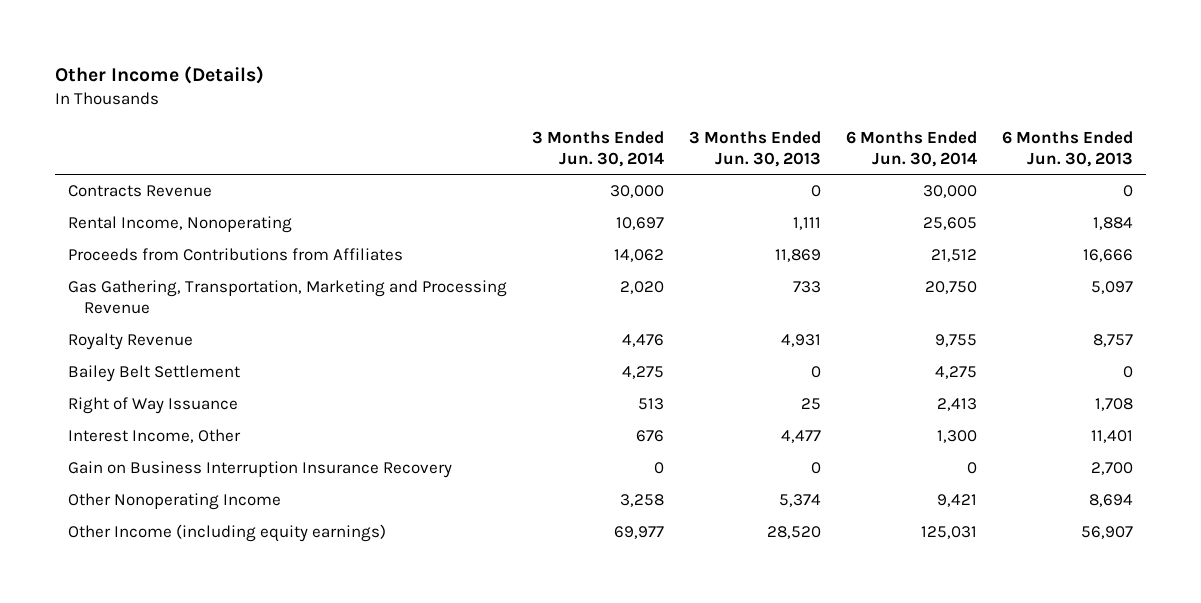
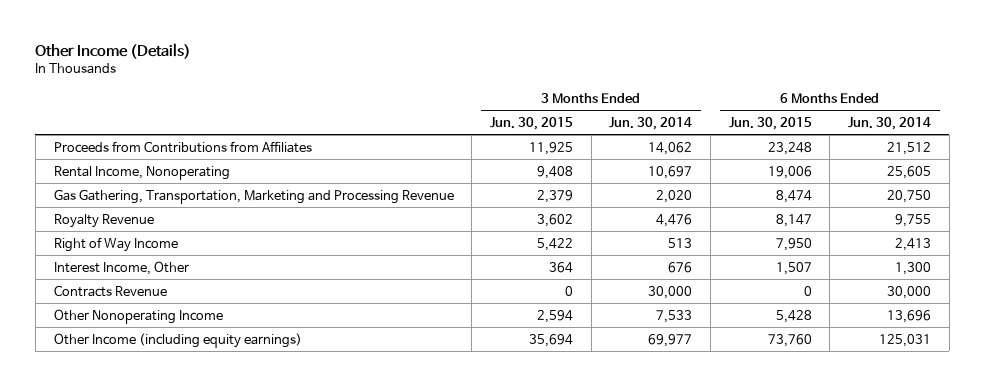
- | 3 Months Ended Jun. 30, 2014 | 3 Months Ended Jun. 30, 2013 | 6 Months Ended Jun. 30, 2014 | 6 Months Ended Jun. 30, 2013
+ | 3 Months Ended Jun. 30, 2015 | 3 Months Ended Jun. 30, 2014 | 6 Months Ended Jun. 30, 2015 | 6 Months Ended Jun. 30, 2014
moved down: Rental Income, Nonoperating | 9,408 | 10,697 | 19,006 | 25,605
- Bailey Belt Settlement | 4,275 | 0 | 4,275 | 0
- Right of Way Issuance | 513 | 25 | 2,413 | 1,708
+ Right of Way Income | 5,422 | 513 | 7,950 | 2,413
- Gain on Business Interruption Insurance Recovery | 0 | 0 | 0 | 2,700
- Other Nonoperating Income | 3,258 | 5,374 | 9,421 | 8,694
moved down: Contracts Revenue | 0 | 30,000 | 0 | 30,000
+ Other Nonoperating Income | 2,594 | 7,533 | 5,428 | 13,696

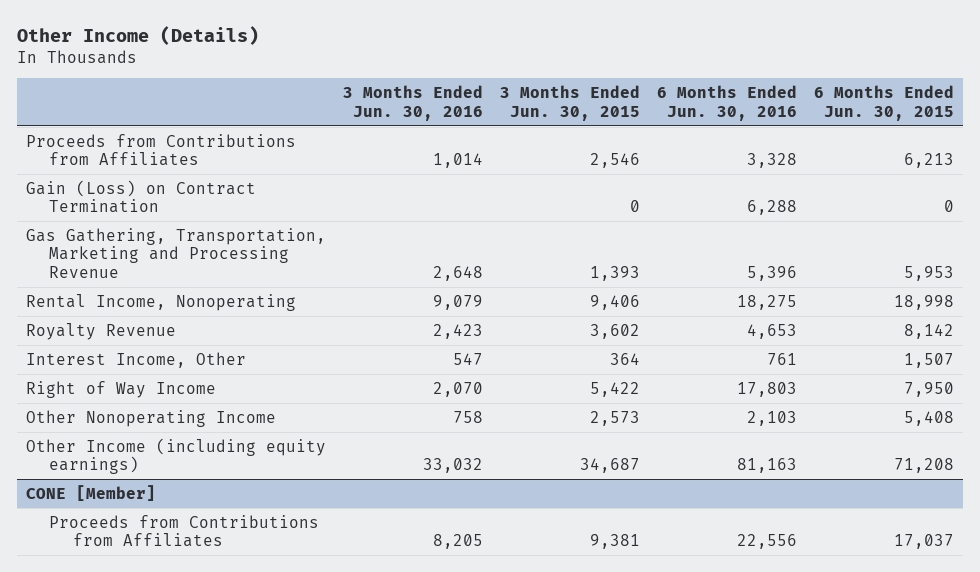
- | 3 Months Ended Jun. 30, 2015 | 3 Months Ended Jun. 30, 2014 | 6 Months Ended Jun. 30, 2015 | 6 Months Ended Jun. 30, 2014
+ | 3 Months Ended Jun. 30, 2016 | 3 Months Ended Jun. 30, 2015 | 6 Months Ended Jun. 30, 2016 | 6 Months Ended Jun. 30, 2015
- Proceeds from Contributions from Affiliates | 11,925 | 14,062 | 23,248 | 21,512
- Rental Income, Nonoperating | 9,408 | 10,697 | 19,006 | 25,605
- Gas Gathering, Transportation, Marketing and Processing Revenue | 2,379 | 2,020 | 8,474 | 20,750
- Royalty Revenue | 3,602 | 4,476 | 8,147 | 9,755
+ Proceeds from Contributions from Affiliates | 1,014 | 2,546 | 3,328 | 6,213
+ Gain (Loss) on Contract Termination | | 0 | 6,288 | 0
+ Gas Gathering, Transportation, Marketing and Processing Revenue | 2,648 | 1,393 | 5,396 | 5,953
+ Rental Income, Nonoperating | 9,079 | 9,406 | 18,275 | 18,998
+ Royalty Revenue | 2,423 | 3,602 | 4,653 | 8,142
- Contracts Revenue | 0 | 30,000 | 0 | 30,000
- Other Nonoperating Income | 2,594 | 7,533 | 5,428 | 13,696
- Other Income (including equity earnings) | 35,694 | 69,977 | 73,760 | 125,031
moved down: Right of Way Income | 2,070 | 5,422 | 17,803 | 7,950
+ Other Nonoperating Income | 758 | 2,573 | 2,103 | 5,408
+ Other Income (including equity earnings) | 33,032 | 34,687 | 81,163 | 71,208
+ CONE [Member]
+ Proceeds from Contributions from Affiliates | 8,205 | 9,381 | 22,556 | 17,037

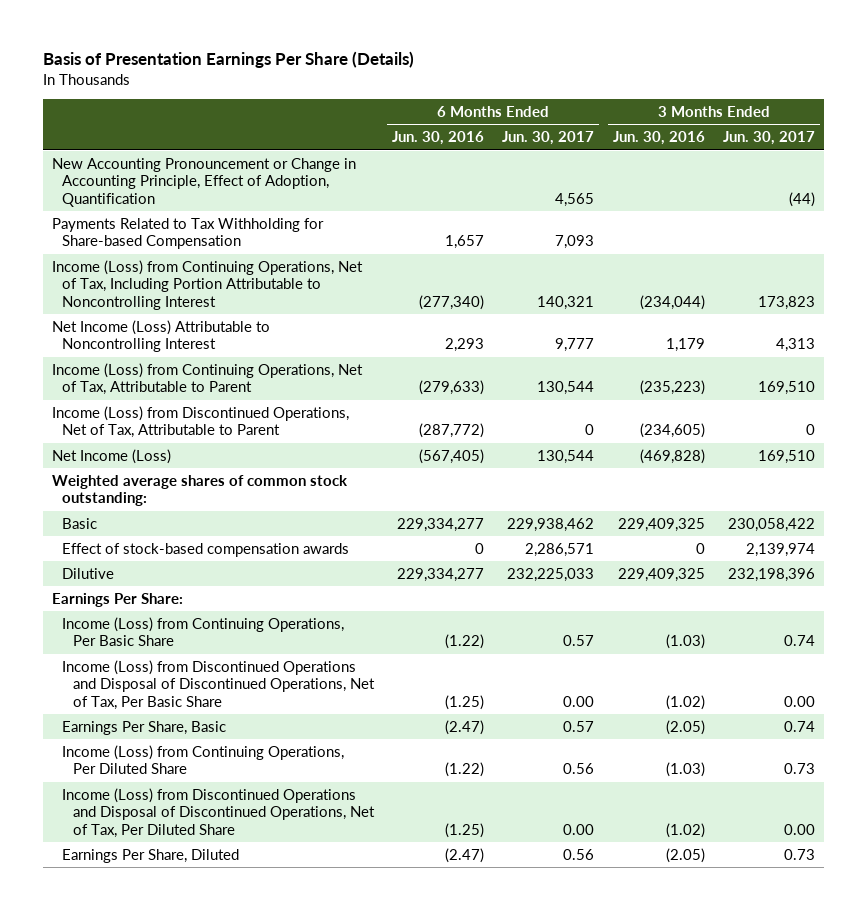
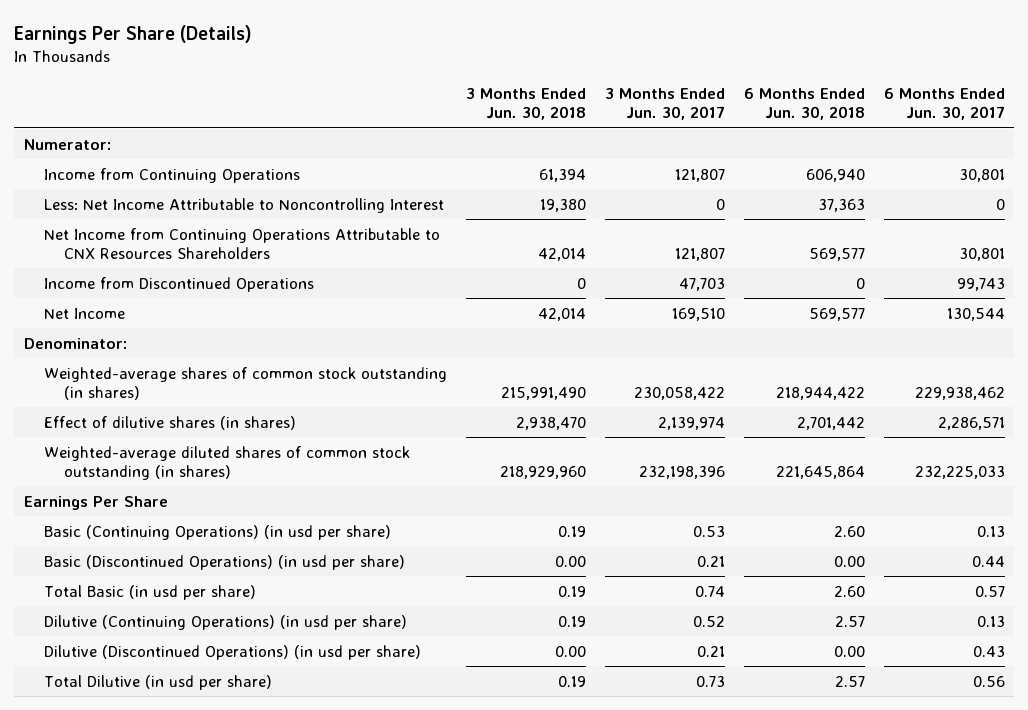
- Basis of Presentation Earnings Per Share (Details)
+ Earnings Per Share (Details)
- | 6 Months Ended Jun. 30, 2016 | 6 Months Ended Jun. 30, 2017 | 3 Months Ended Jun. 30, 2016 | 3 Months Ended Jun. 30, 2017
+ | 3 Months Ended Jun. 30, 2018 | 3 Months Ended Jun. 30, 2017 | 6 Months Ended Jun. 30, 2018 | 6 Months Ended Jun. 30, 2017
- New Accounting Pronouncement or Change in Accounting Principle, Effect of Adoption, Quantification | | 4,565 | | (44)
- Payments Related to Tax Withholding for Share-based Compensation | 1,657 | 7,093 | |
- Income (Loss) from Continuing Operations, Net of Tax, Including Portion Attributable to Noncontrolling Interest | (277,340) | 140,321 | (234,044) | 173,823
- Net Income (Loss) Attributable to Noncontrolling Interest | 2,293 | 9,777 | 1,179 | 4,313
- Income (Loss) from Continuing Operations, Net of Tax, Attributable to Parent | (279,633) | 130,544 | (235,223) | 169,510
- Income (Loss) from Discontinued Operations, Net of Tax, Attributable to Parent | (287,772) | 0 | (234,605) | 0
- Net Income (Loss) | (567,405) | 130,544 | (469,828) | 169,510
- Weighted average shares of common stock outstanding:
- Basic | 229,334,277 | 229,938,462 | 229,409,325 | 230,058,422
- Effect of stock-based compensation awards | 0 | 2,286,571 | 0 | 2,139,974
- Dilutive | 229,334,277 | 232,225,033 | 229,409,325 | 232,198,396
- Earnings Per Share:
- Income (Loss) from Continuing Operations, Per Basic Share | (1.22) | 0.57 | (1.03) | 0.74
- Income (Loss) from Discontinued Operations and Disposal of Discontinued Operations, Net of Tax, Per Basic Share | (1.25) | 0.00 | (1.02) | 0.00
- Earnings Per Share, Basic | (2.47) | 0.57 | (2.05) | 0.74
- Income (Loss) from Continuing Operations, Per Diluted Share | (1.22) | 0.56 | (1.03) | 0.73
- Income (Loss) from Discontinued Operations and Disposal of Discontinued Operations, Net of Tax, Per Diluted Share | (1.25) | 0.00 | (1.02) | 0.00
- Earnings Per Share, Diluted | (2.47) | 0.56 | (2.05) | 0.73
+ Numerator:
+ Income from Continuing Operations | 61,394 | 121,807 | 606,940 | 30,801
+ Less: Net Income Attributable to Noncontrolling Interest | 19,380 | 0 | 37,363 | 0
+ Net Income from Continuing Operations Attributable to CNX Resources Shareholders | 42,014 | 121,807 | 569,577 | 30,801
+ Income from Discontinued Operations | 0 | 47,703 | 0 | 99,743
+ Net Income | 42,014 | 169,510 | 569,577 | 130,544
+ Denominator:
+ Weighted-average shares of common stock outstanding (in shares) | 215,991,490 | 230,058,422 | 218,944,422 | 229,938,462
+ Effect of dilutive shares (in shares) | 2,938,470 | 2,139,974 | 2,701,442 | 2,286,571
+ Weighted-average diluted shares of common stock outstanding (in shares) | 218,929,960 | 232,198,396 | 221,645,864 | 232,225,033
+ Earnings Per Share
+ Basic (Continuing Operations) (in usd per share) | 0.19 | 0.53 | 2.60 | 0.13
+ Basic (Discontinued Operations) (in usd per share) | 0.00 | 0.21 | 0.00 | 0.44
+ Total Basic (in usd per share) | 0.19 | 0.74 | 2.60 | 0.57
+ Dilutive (Continuing Operations) (in usd per share) | 0.19 | 0.52 | 2.57 | 0.13
+ Dilutive (Discontinued Operations) (in usd per share) | 0.00 | 0.21 | 0.00 | 0.43
+ Total Dilutive (in usd per share) | 0.19 | 0.73 | 2.57 | 0.56

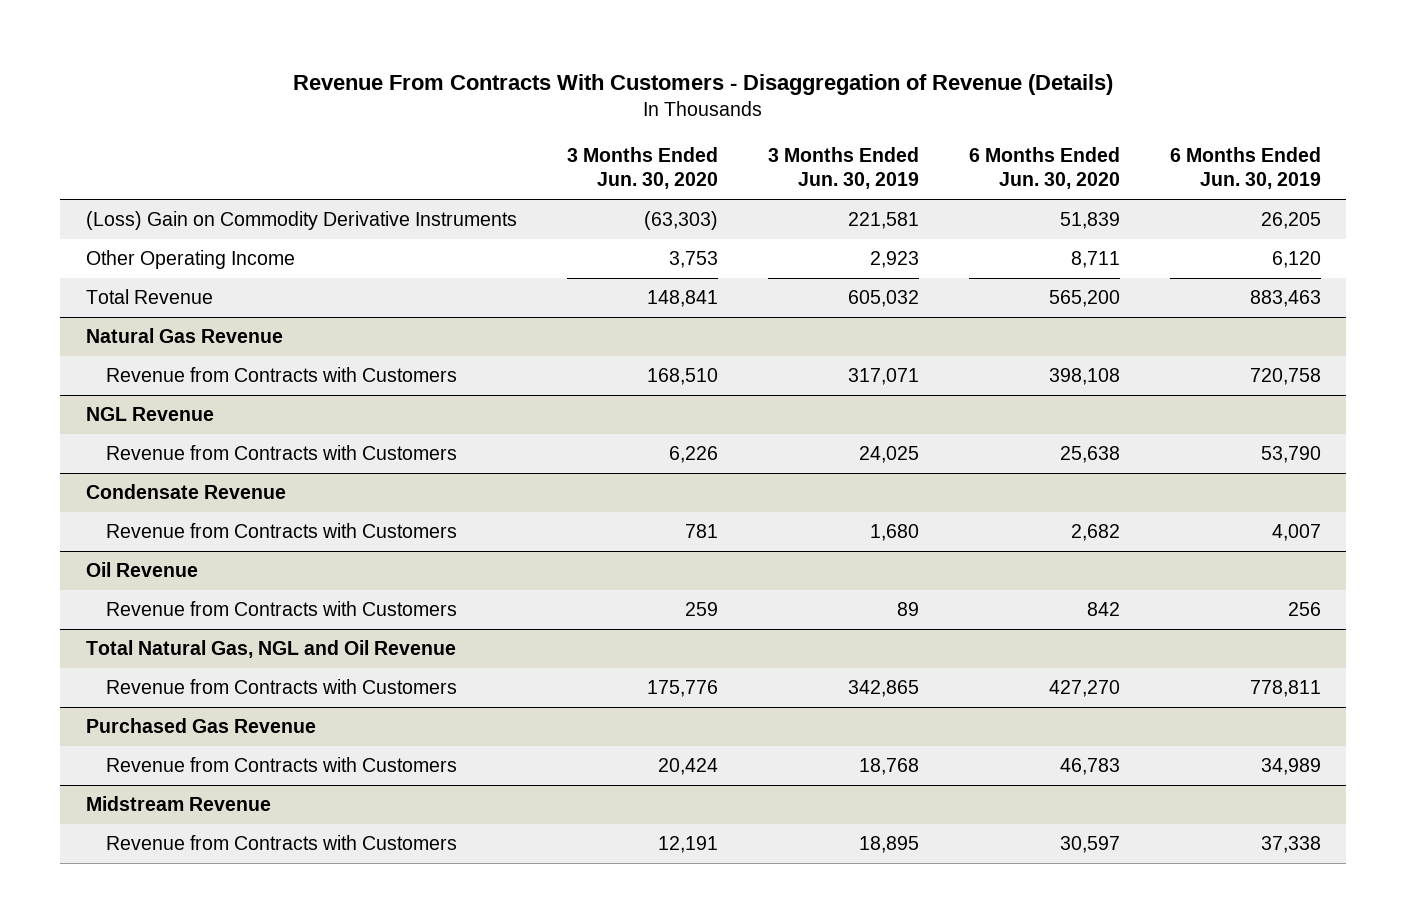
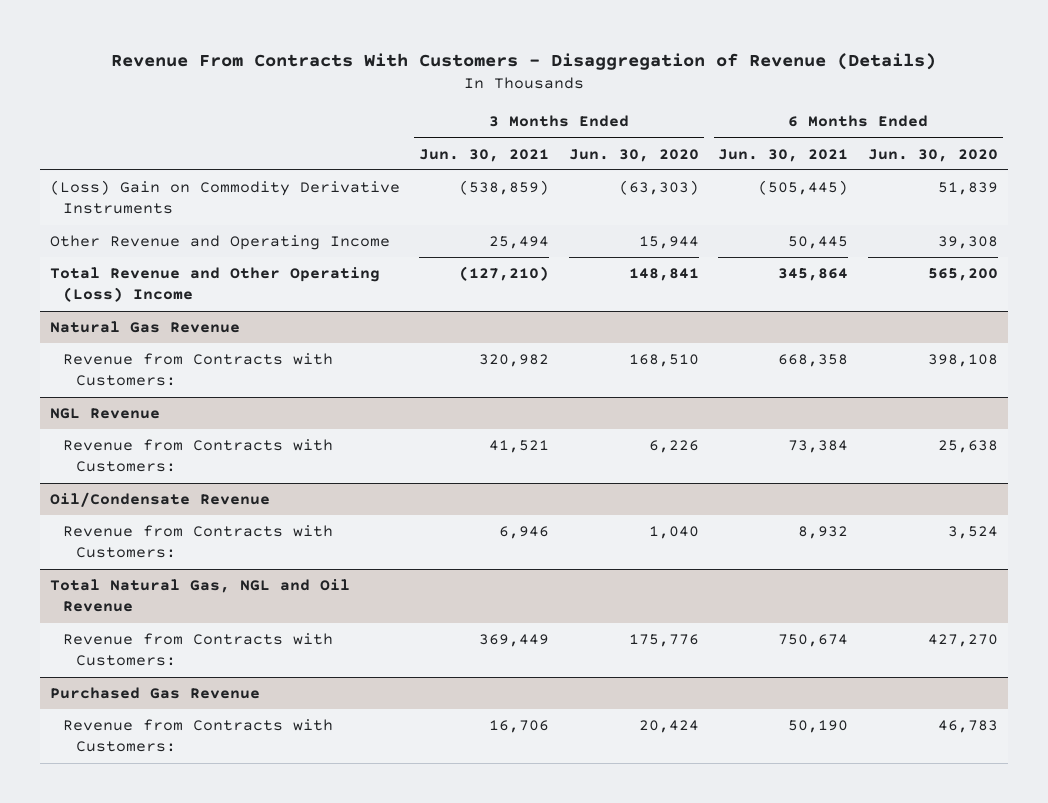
- | 3 Months Ended Jun. 30, 2020 | 3 Months Ended Jun. 30, 2019 | 6 Months Ended Jun. 30, 2020 | 6 Months Ended Jun. 30, 2019
+ | 3 Months Ended Jun. 30, 2021 | 3 Months Ended Jun. 30, 2020 | 6 Months Ended Jun. 30, 2021 | 6 Months Ended Jun. 30, 2020
- Other Operating Income | 3,753 | 2,923 | 8,711 | 6,120
- Total Revenue | 148,841 | 605,032 | 565,200 | 883,463
+ Other Revenue and Operating Income | 25,494 | 15,944 | 50,445 | 39,308
+ Total Revenue and Other Operating (Loss) Income | (127,210) | 148,841 | 345,864 | 565,200
@ Natural Gas Revenue
- Revenue from Contracts with Customers | 168,510 | 317,071 | 398,108 | 720,758
+ Revenue from Contracts with Customers: | 320,982 | 168,510 | 668,358 | 398,108
@ NGL Revenue
- Revenue from Contracts with Customers | 6,226 | 24,025 | 25,638 | 53,790
- Condensate Revenue
- Revenue from Contracts with Customers | 781 | 1,680 | 2,682 | 4,007
- Oil Revenue
- Revenue from Contracts with Customers | 259 | 89 | 842 | 256
@ NGL Revenue
+ Revenue from Contracts with Customers: | 41,521 | 6,226 | 73,384 | 25,638
+ Oil/Condensate Revenue
+ Revenue from Contracts with Customers: | 6,946 | 1,040 | 8,932 | 3,524
@ Total Natural Gas, NGL and Oil Revenue
- Revenue from Contracts with Customers | 175,776 | 342,865 | 427,270 | 778,811
+ Revenue from Contracts with Customers: | 369,449 | 175,776 | 750,674 | 427,270
@ Purchased Gas Revenue
- Revenue from Contracts with Customers | 20,424 | 18,768 | 46,783 | 34,989
- Midstream Revenue
- Revenue from Contracts with Customers | 12,191 | 18,895 | 30,597 | 37,338
@ Purchased Gas Revenue
+ Revenue from Contracts with Customers: | 16,706 | 20,424 | 50,190 | 46,783

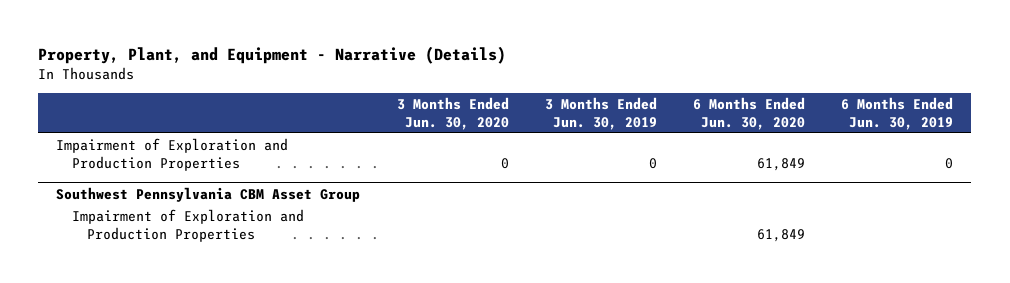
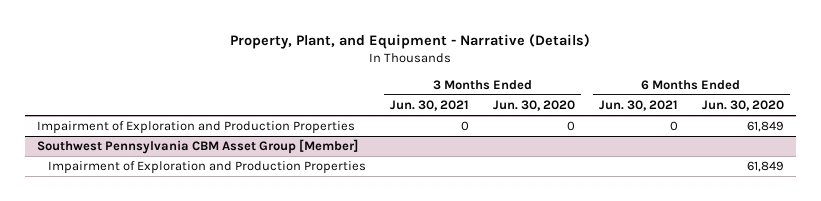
- | 3 Months Ended Jun. 30, 2020 | 3 Months Ended Jun. 30, 2019 | 6 Months Ended Jun. 30, 2020 | 6 Months Ended Jun. 30, 2019
+ | 3 Months Ended Jun. 30, 2021 | 3 Months Ended Jun. 30, 2020 | 6 Months Ended Jun. 30, 2021 | 6 Months Ended Jun. 30, 2020
- Southwest Pennsylvania CBM Asset Group
+ Southwest Pennsylvania CBM Asset Group [Member]

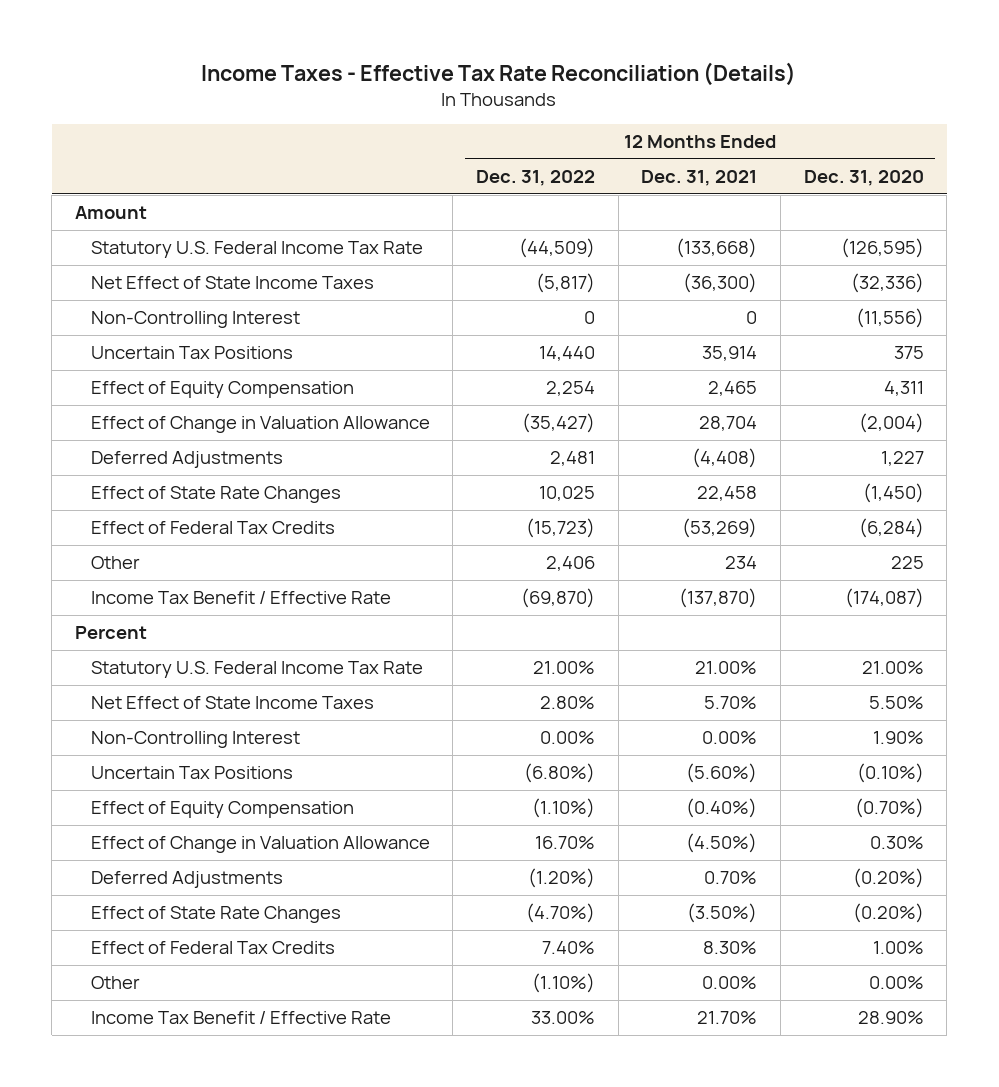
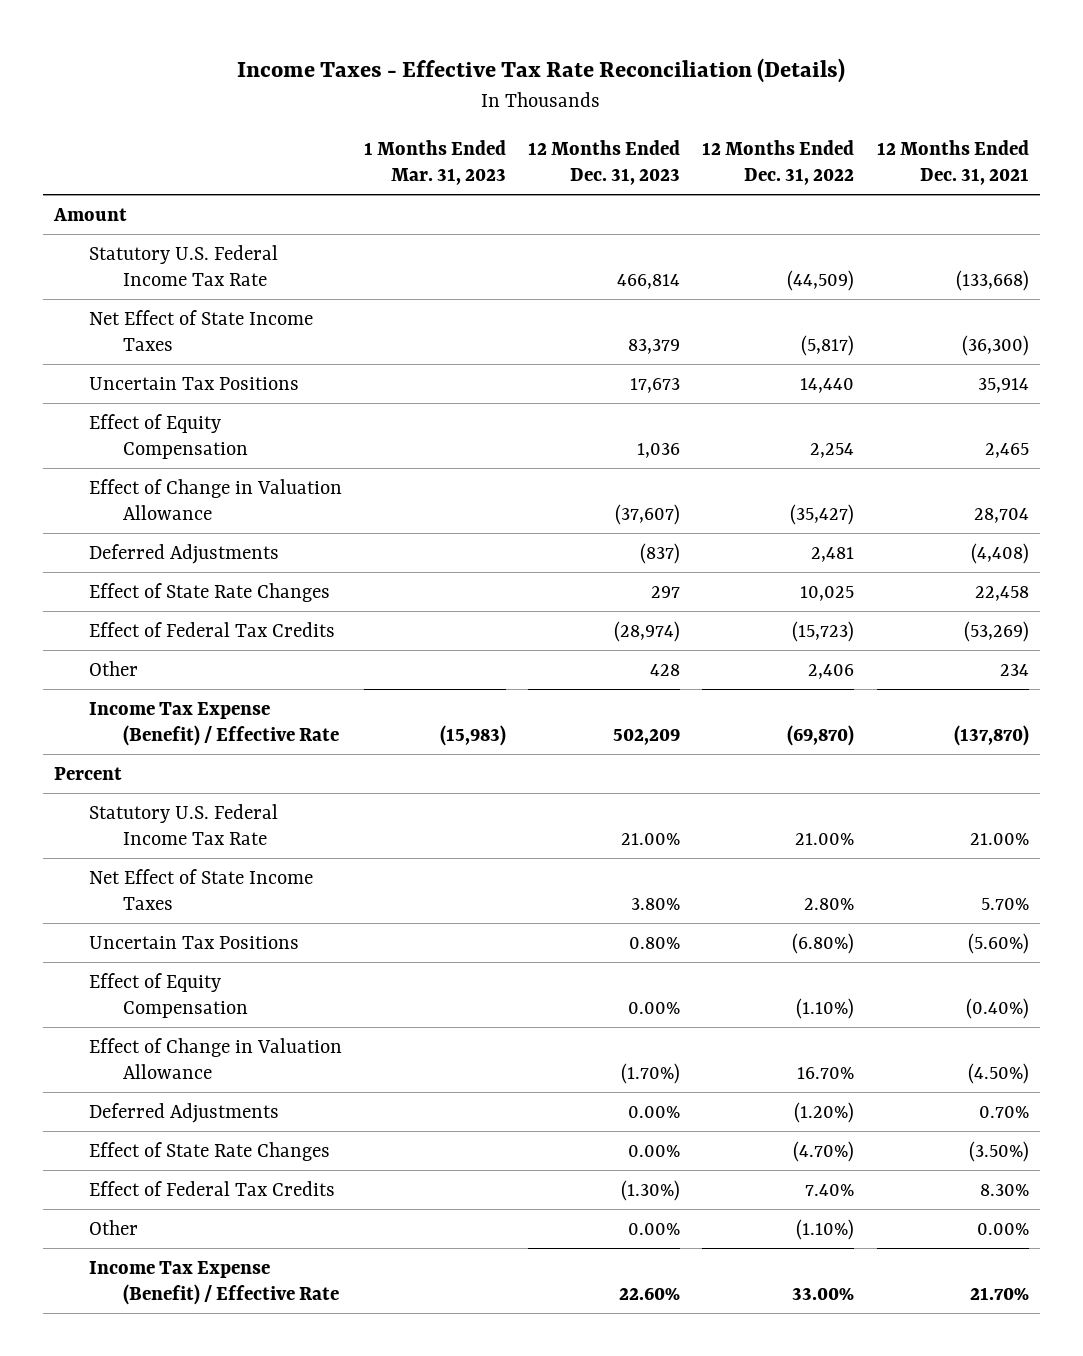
- | 12 Months Ended Dec. 31, 2022 | 12 Months Ended Dec. 31, 2021 | 12 Months Ended Dec. 31, 2020
+ | 1 Months Ended Mar. 31, 2023 | 12 Months Ended Dec. 31, 2023 | 12 Months Ended Dec. 31, 2022 | 12 Months Ended Dec. 31, 2021
- Non-Controlling Interest | 0 | 0 | (11,556)
- Income Tax Benefit / Effective Rate | (69,870) | (137,870) | (174,087)
+ Income Tax Expense (Benefit) / Effective Rate | (15,983) | 502,209 | (69,870) | (137,870)
- Non-Controlling Interest | 0.00% | 0.00% | 1.90%
- Income Tax Benefit / Effective Rate | 33.00% | 21.70% | 28.90%
+ Income Tax Expense (Benefit) / Effective Rate | | 22.60% | 33.00% | 21.70%

